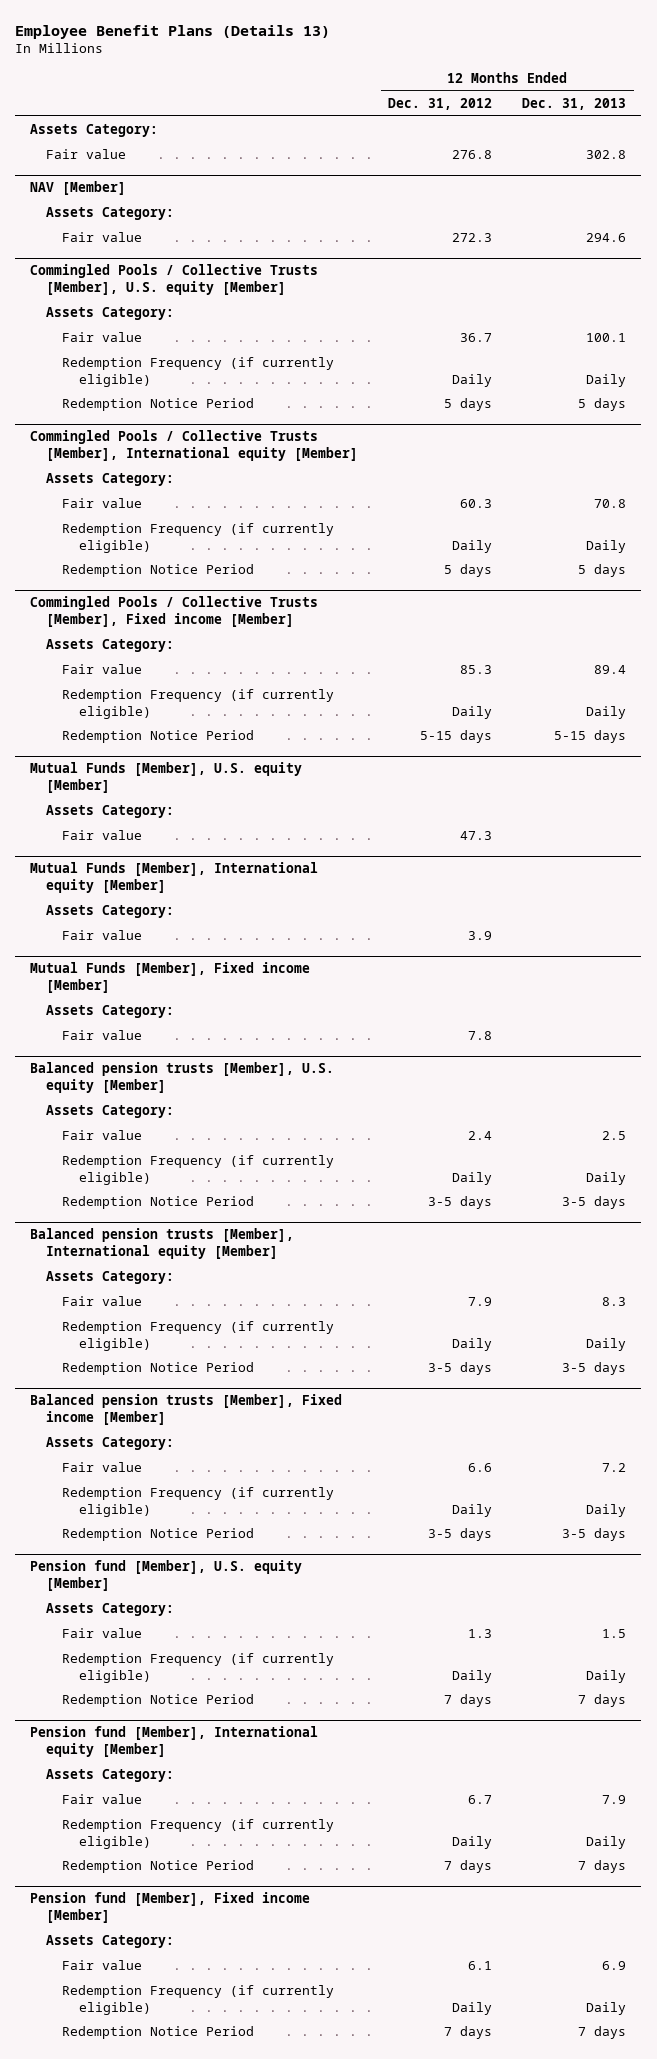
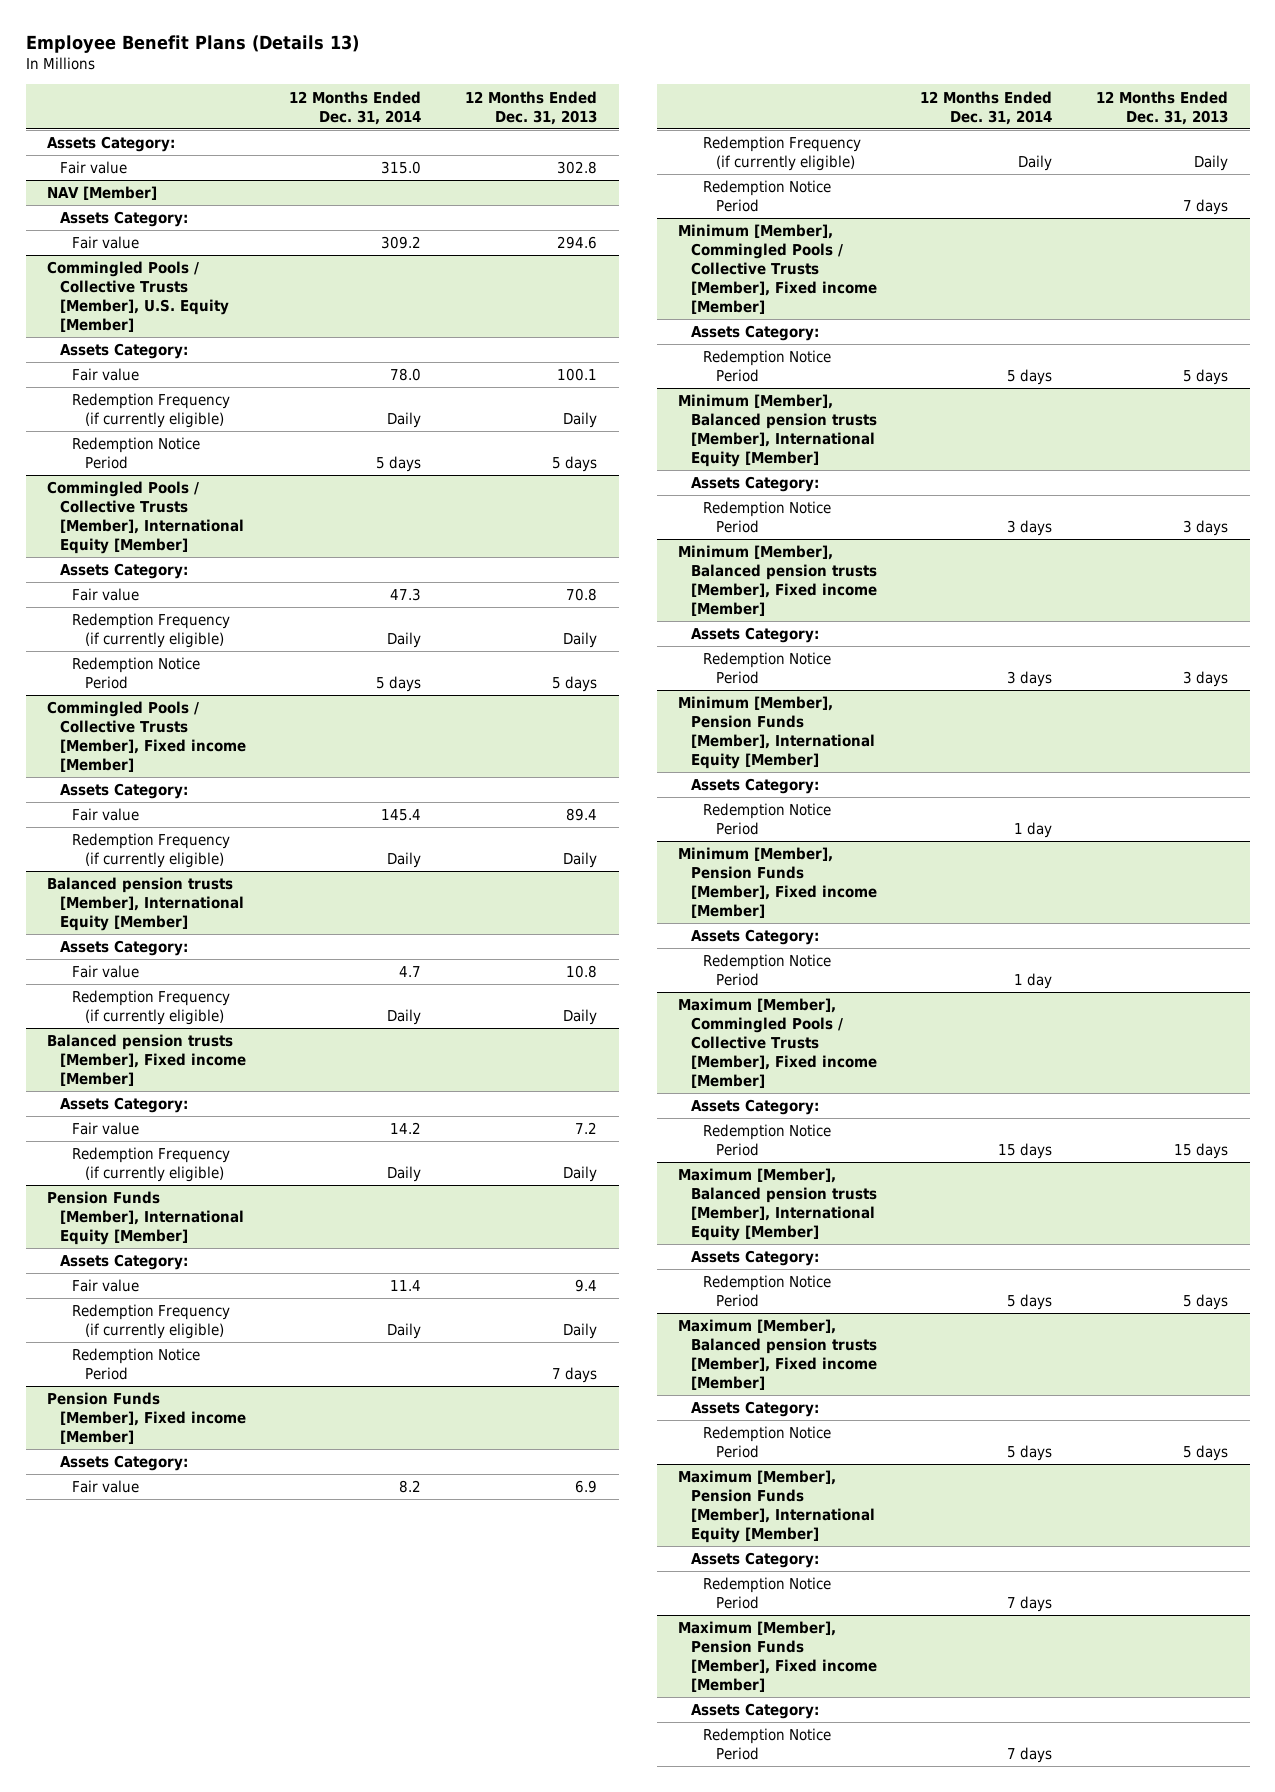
- | 12 Months Ended Dec. 31, 2012 | 12 Months Ended Dec. 31, 2013
+ | 12 Months Ended Dec. 31, 2014 | 12 Months Ended Dec. 31, 2013
- Commingled Pools / Collective Trusts [Member], U.S. equity [Member]
+ Commingled Pools / Collective Trusts [Member], U.S. Equity [Member]
- Commingled Pools / Collective Trusts [Member], International equity [Member]
+ Commingled Pools / Collective Trusts [Member], International Equity [Member]
@ Commingled Pools / Collective Trusts [Member], Fixed income [Member]
- Redemption Notice Period | 5-15 days | 5-15 days
- Mutual Funds [Member], U.S. equity [Member]
- Assets Category:
- Fair value | 47.3 |
- Mutual Funds [Member], International equity [Member]
- Assets Category:
- Fair value | 3.9 |
- Mutual Funds [Member], Fixed income [Member]
- Assets Category:
- Fair value | 7.8 |
- Balanced pension trusts [Member], U.S. equity [Member]
- Assets Category:
- Fair value | 2.4 | 2.5
- Redemption Frequency (if currently eligible) | Daily | Daily
- Redemption Notice Period | 3-5 days | 3-5 days
- Balanced pension trusts [Member], International equity [Member]
+ Balanced pension trusts [Member], International Equity [Member]
- Fair value | 7.9 | 8.3
+ Fair value | 4.7 | 10.8
- Redemption Notice Period | 3-5 days | 3-5 days
@ Balanced pension trusts [Member], Fixed income [Member]
- Redemption Notice Period | 3-5 days | 3-5 days
- Pension fund [Member], U.S. equity [Member]
- Assets Category:
- Fair value | 1.3 | 1.5
- Redemption Frequency (if currently eligible) | Daily | Daily
- Redemption Notice Period | 7 days | 7 days
- Pension fund [Member], International equity [Member]
+ Pension Funds [Member], International Equity [Member]
- Fair value | 6.7 | 7.9
+ Fair value | 11.4 | 9.4
- Pension fund [Member], Fixed income [Member]
+ Pension Funds [Member], Fixed income [Member]
+ Minimum [Member], Commingled Pools / Collective Trusts [Member], Fixed income [Member]
+ Assets Category:
+ Redemption Notice Period | 5 days | 5 days
+ Minimum [Member], Balanced pension trusts [Member], International Equity [Member]
+ Assets Category:
+ Redemption Notice Period | 3 days | 3 days
+ Minimum [Member], Balanced pension trusts [Member], Fixed income [Member]
+ Assets Category:
+ Redemption Notice Period | 3 days | 3 days
+ Minimum [Member], Pension Funds [Member], International Equity [Member]
+ Assets Category:
+ Redemption Notice Period | 1 day |
+ Minimum [Member], Pension Funds [Member], Fixed income [Member]
+ Assets Category:
+ Redemption Notice Period | 1 day |
+ Maximum [Member], Commingled Pools / Collective Trusts [Member], Fixed income [Member]
+ Assets Category:
+ Redemption Notice Period | 15 days | 15 days
+ Maximum [Member], Balanced pension trusts [Member], International Equity [Member]
+ Assets Category:
+ Redemption Notice Period | 5 days | 5 days
+ Maximum [Member], Balanced pension trusts [Member], Fixed income [Member]
+ Assets Category:
+ Redemption Notice Period | 5 days | 5 days
+ Maximum [Member], Pension Funds [Member], International Equity [Member]
+ Assets Category:
+ Redemption Notice Period | 7 days |
+ Maximum [Member], Pension Funds [Member], Fixed income [Member]
+ Assets Category:
+ Redemption Notice Period | 7 days |

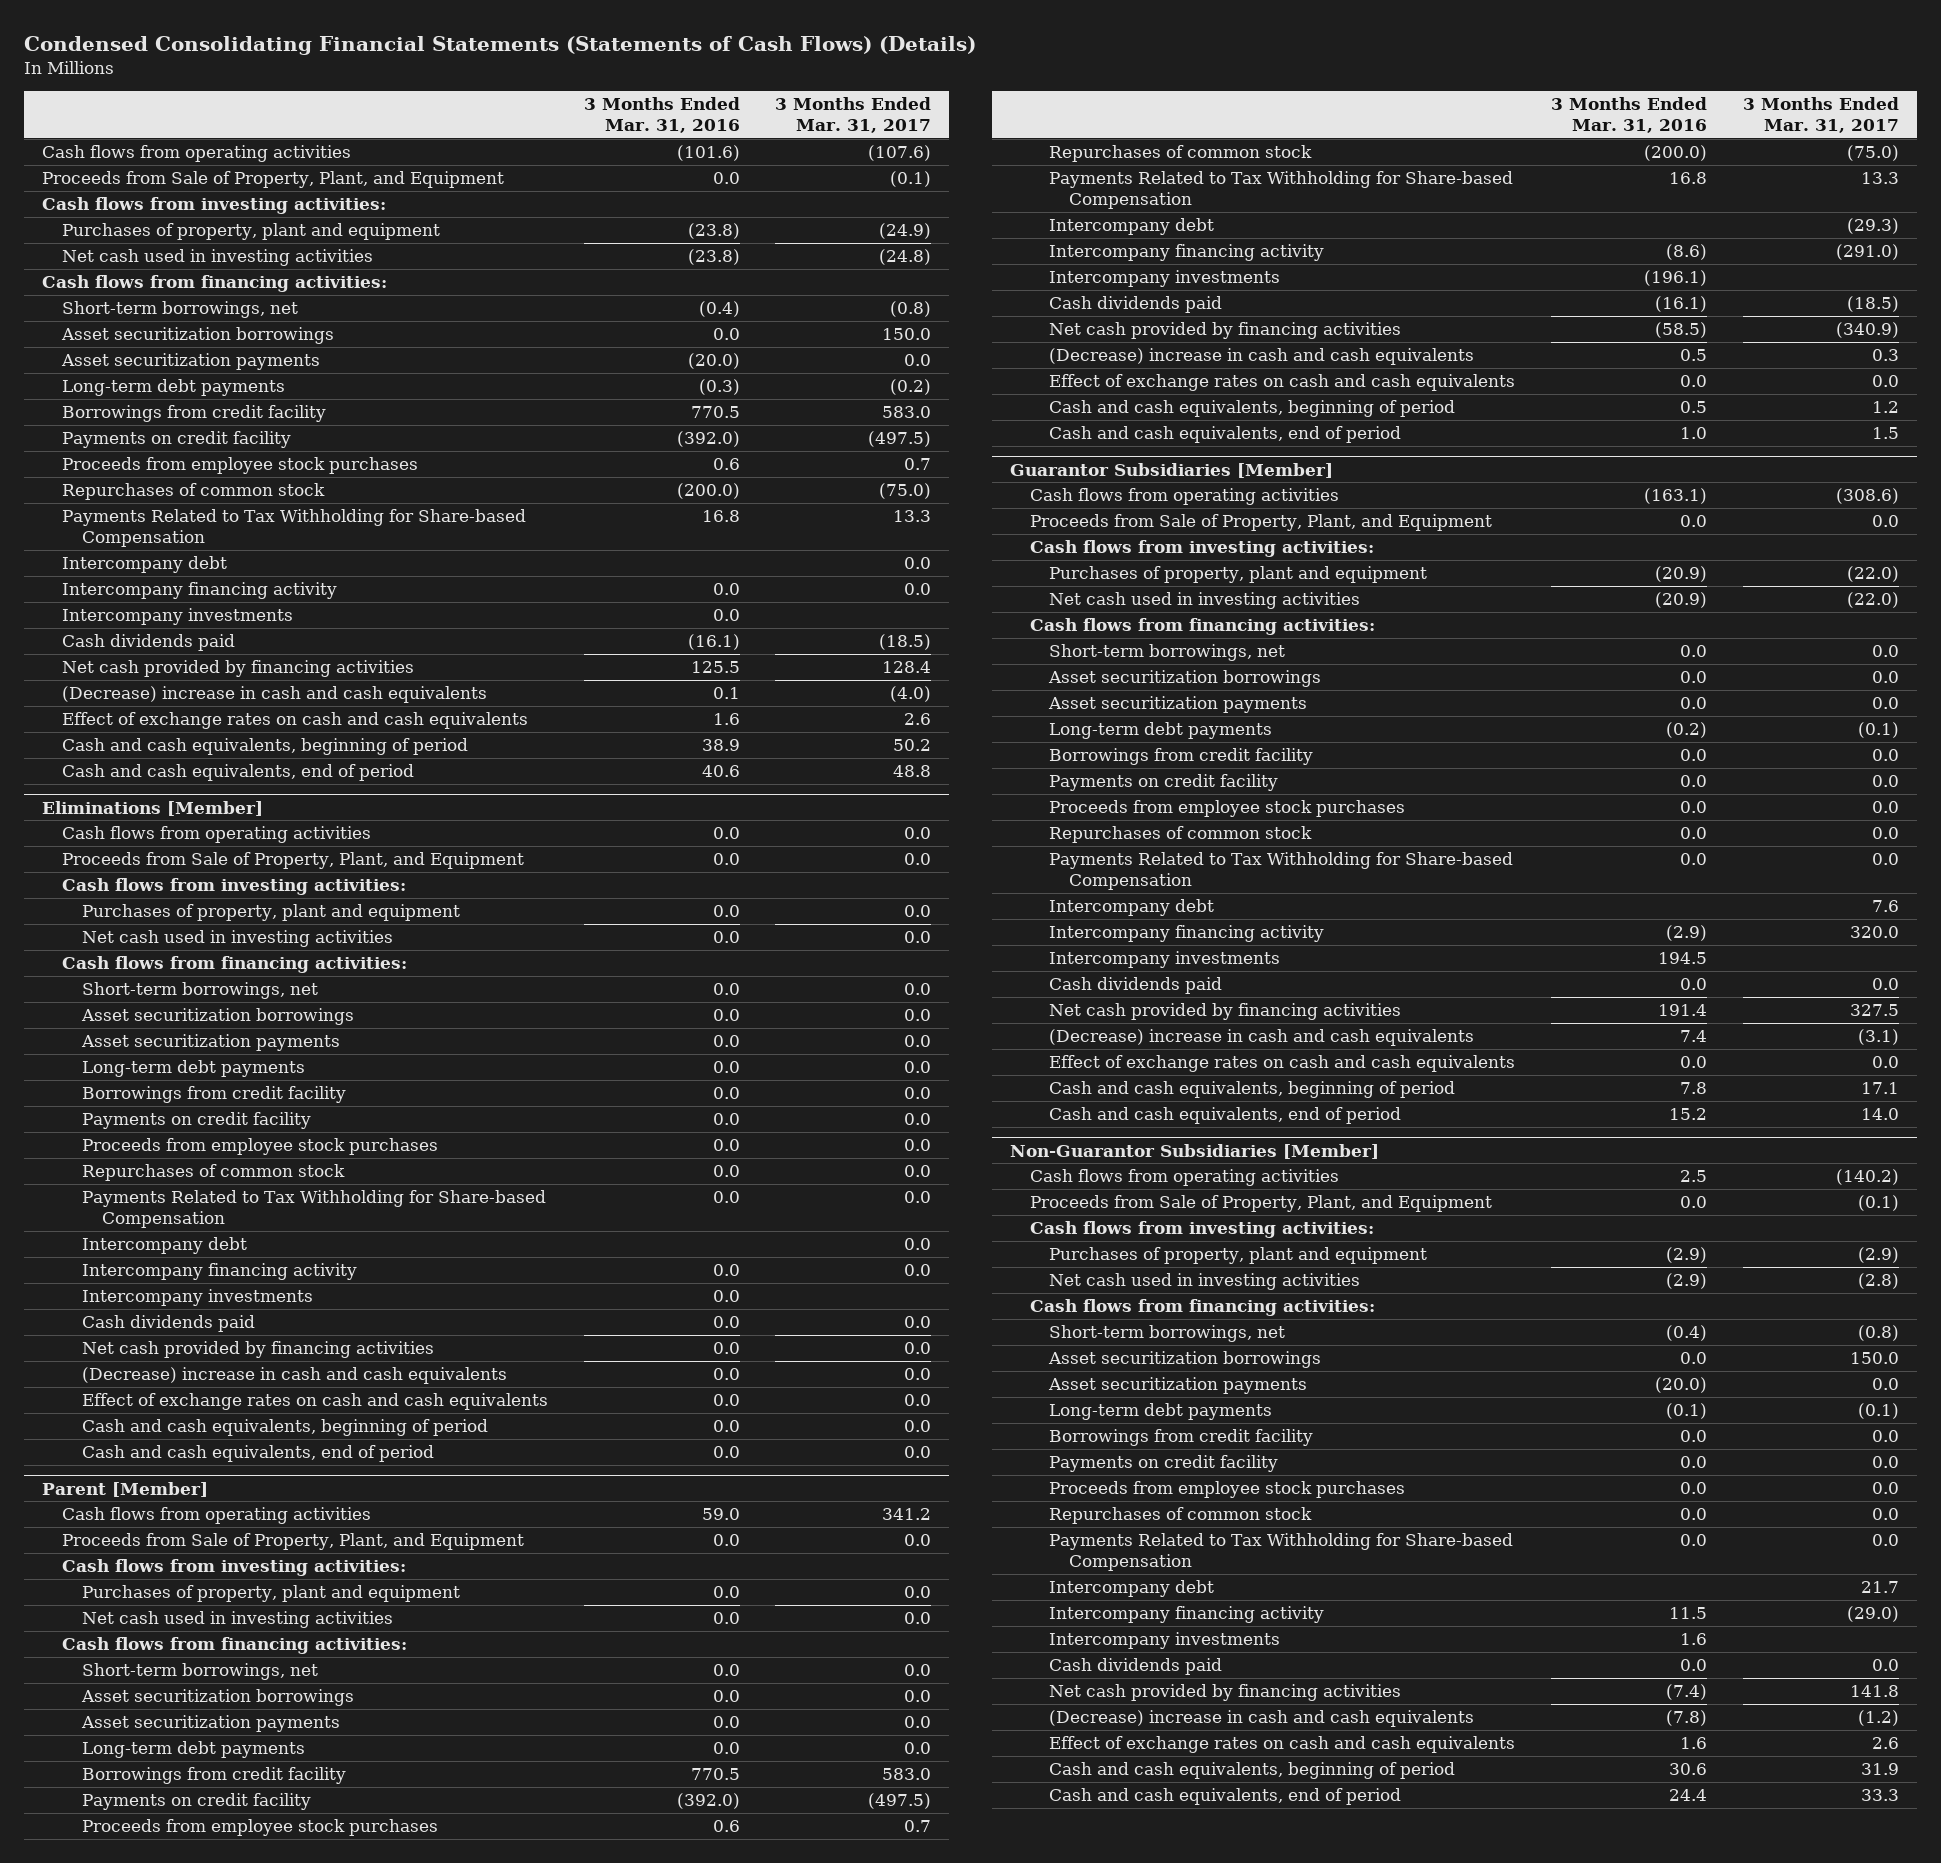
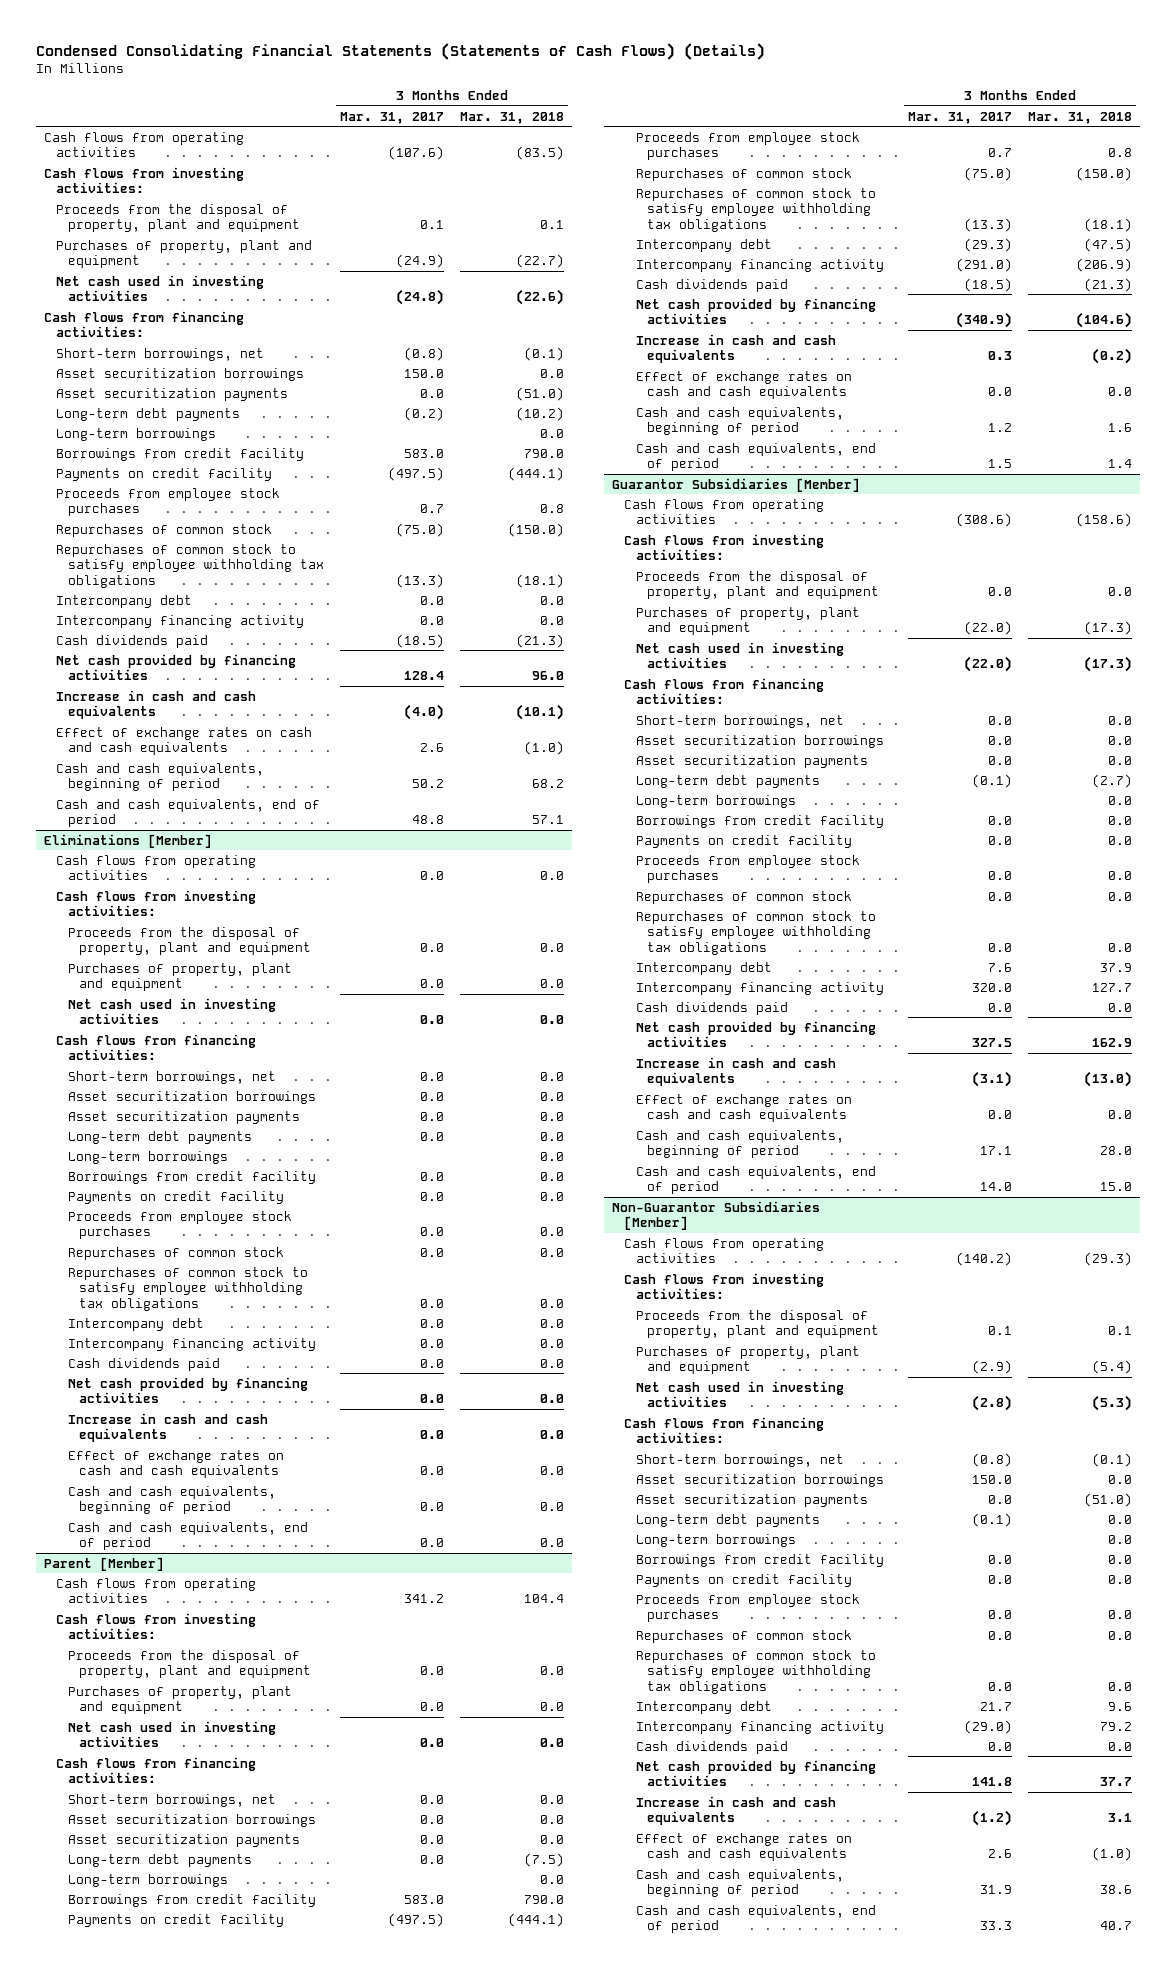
- | 3 Months Ended Mar. 31, 2016 | 3 Months Ended Mar. 31, 2017
+ | 3 Months Ended Mar. 31, 2017 | 3 Months Ended Mar. 31, 2018
- Proceeds from Sale of Property, Plant, and Equipment | 0.0 | (0.1)
+ Proceeds from the disposal of property, plant and equipment | 0.1 | 0.1
+ Long-term borrowings | | 0.0
- Payments Related to Tax Withholding for Share-based Compensation | 16.8 | 13.3
+ Repurchases of common stock to satisfy employee withholding tax obligations | (13.3) | (18.1)
- Intercompany investments | 0.0 |
- (Decrease) increase in cash and cash equivalents | 0.1 | (4.0)
+ Increase in cash and cash equivalents | (4.0) | (10.1)
@ Eliminations [Member]
- Proceeds from Sale of Property, Plant, and Equipment | 0.0 | 0.0
+ Proceeds from the disposal of property, plant and equipment | 0.0 | 0.0
+ Long-term borrowings | | 0.0
- Payments Related to Tax Withholding for Share-based Compensation | 0.0 | 0.0
+ Repurchases of common stock to satisfy employee withholding tax obligations | 0.0 | 0.0
- Intercompany investments | 0.0 |
- (Decrease) increase in cash and cash equivalents | 0.0 | 0.0
+ Increase in cash and cash equivalents | 0.0 | 0.0
@ Parent [Member]
- Proceeds from Sale of Property, Plant, and Equipment | 0.0 | 0.0
+ Proceeds from the disposal of property, plant and equipment | 0.0 | 0.0
+ Long-term borrowings | | 0.0
- Payments Related to Tax Withholding for Share-based Compensation | 16.8 | 13.3
+ Repurchases of common stock to satisfy employee withholding tax obligations | (13.3) | (18.1)
- Intercompany investments | (196.1) |
- (Decrease) increase in cash and cash equivalents | 0.5 | 0.3
+ Increase in cash and cash equivalents | 0.3 | (0.2)
@ Guarantor Subsidiaries [Member]
- Proceeds from Sale of Property, Plant, and Equipment | 0.0 | 0.0
+ Proceeds from the disposal of property, plant and equipment | 0.0 | 0.0
+ Long-term borrowings | | 0.0
- Payments Related to Tax Withholding for Share-based Compensation | 0.0 | 0.0
+ Repurchases of common stock to satisfy employee withholding tax obligations | 0.0 | 0.0
- Intercompany investments | 194.5 |
- (Decrease) increase in cash and cash equivalents | 7.4 | (3.1)
+ Increase in cash and cash equivalents | (3.1) | (13.0)
@ Non-Guarantor Subsidiaries [Member]
- Proceeds from Sale of Property, Plant, and Equipment | 0.0 | (0.1)
+ Proceeds from the disposal of property, plant and equipment | 0.1 | 0.1
+ Long-term borrowings | | 0.0
- Payments Related to Tax Withholding for Share-based Compensation | 0.0 | 0.0
+ Repurchases of common stock to satisfy employee withholding tax obligations | 0.0 | 0.0
- Intercompany investments | 1.6 |
- (Decrease) increase in cash and cash equivalents | (7.8) | (1.2)
+ Increase in cash and cash equivalents | (1.2) | 3.1

